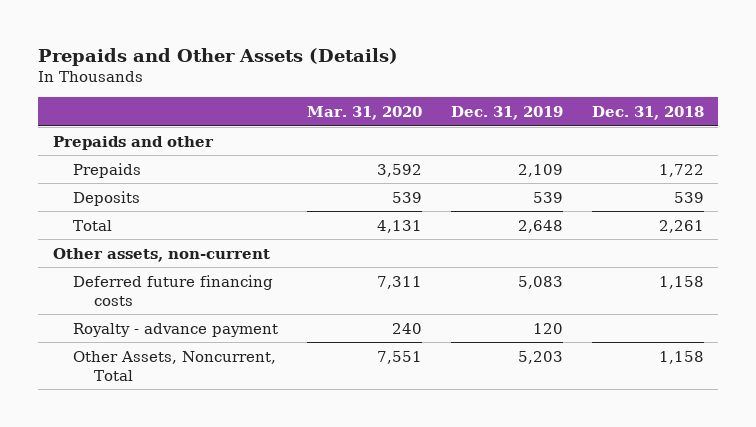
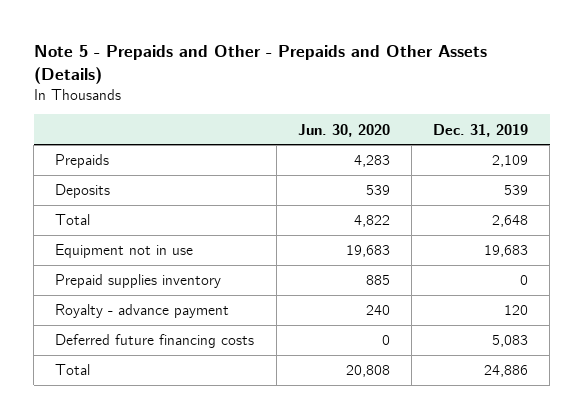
- Prepaids and Other Assets (Details)
+ Note 5 - Prepaids and Other - Prepaids and Other Assets (Details)
- | Mar. 31, 2020 | Dec. 31, 2019 | Dec. 31, 2018
+ | Jun. 30, 2020 | Dec. 31, 2019
- Prepaids and other
- Other assets, non-current
+ Equipment not in use | 19,683 | 19,683
+ Prepaid supplies inventory | 885 | 0
- Other Assets, Noncurrent, Total | 7,551 | 5,203 | 1,158
moved down: Deferred future financing costs | 0 | 5,083
+ Total | 20,808 | 24,886

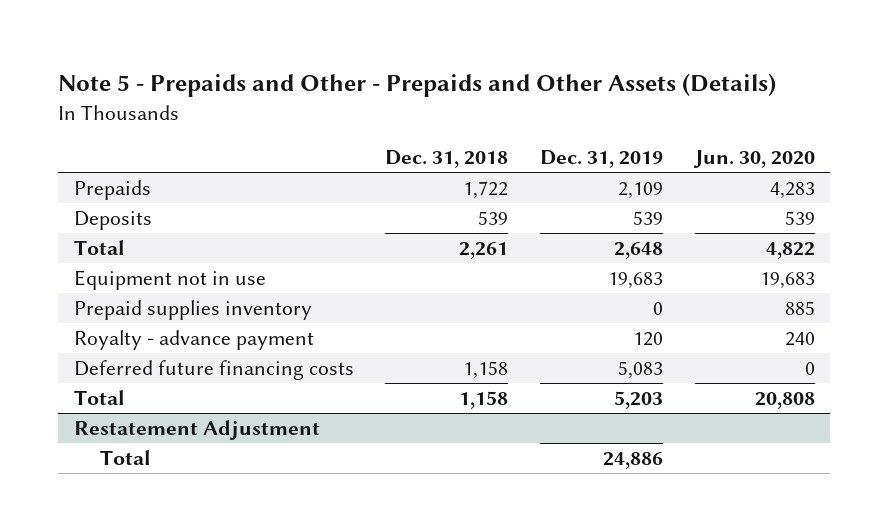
- | Jun. 30, 2020 | Dec. 31, 2019
+ | Dec. 31, 2018 | Dec. 31, 2019 | Jun. 30, 2020
- Total | 20,808 | 24,886
+ Total | 1,158 | 5,203 | 20,808
+ Restatement Adjustment
+ Total | | 24,886 |

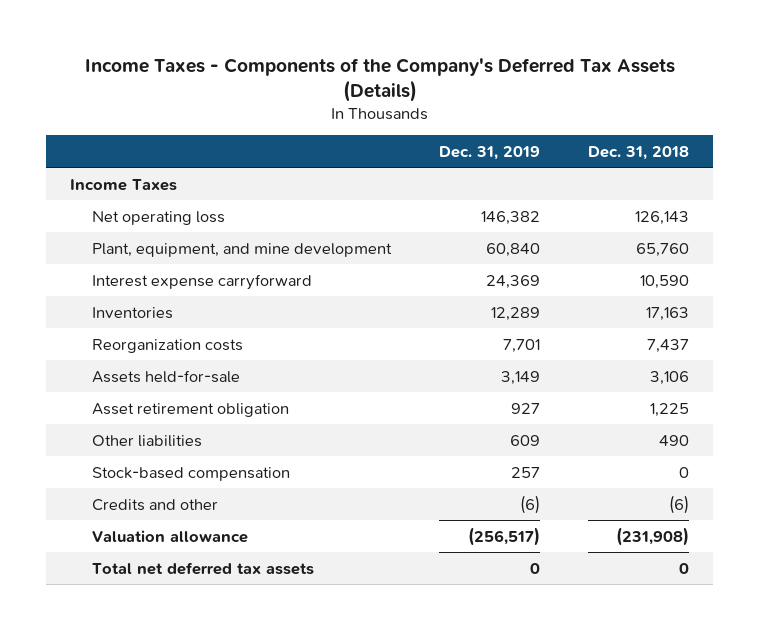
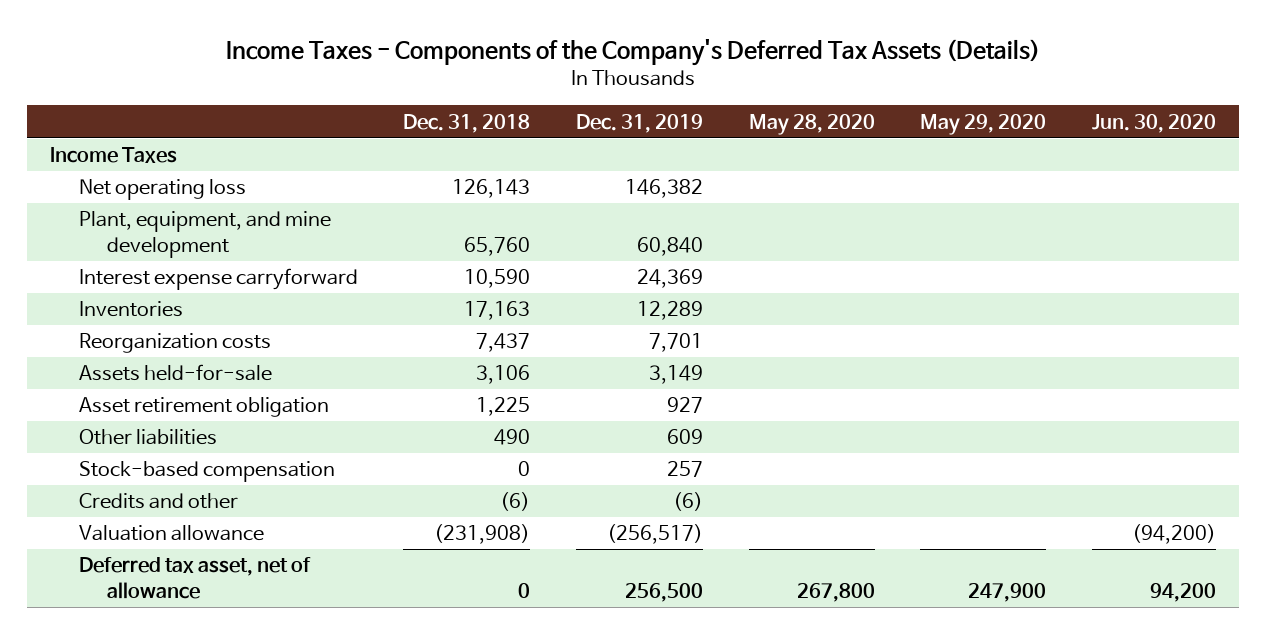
- | Dec. 31, 2019 | Dec. 31, 2018
+ | Dec. 31, 2018 | Dec. 31, 2019 | May 28, 2020 | May 29, 2020 | Jun. 30, 2020
- Total net deferred tax assets | 0 | 0
+ Deferred tax asset, net of allowance | 0 | 256,500 | 267,800 | 247,900 | 94,200

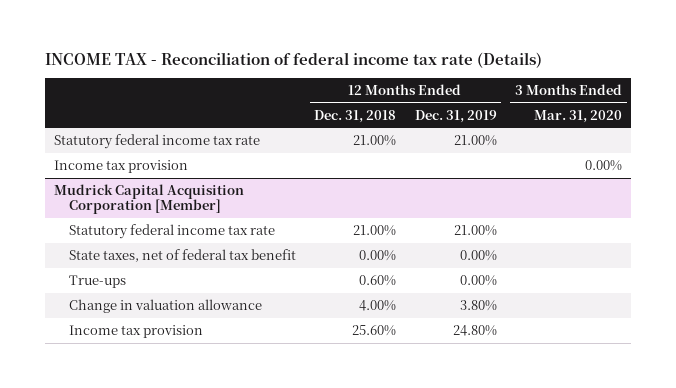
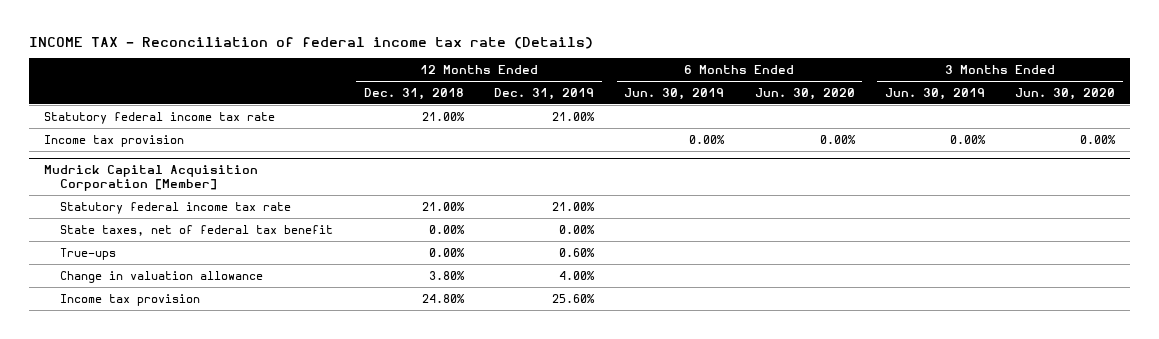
- | 12 Months Ended Dec. 31, 2018 | 12 Months Ended Dec. 31, 2019 | 3 Months Ended Mar. 31, 2020
+ | 12 Months Ended Dec. 31, 2018 | 12 Months Ended Dec. 31, 2019 | 6 Months Ended Jun. 30, 2019 | 6 Months Ended Jun. 30, 2020 | 3 Months Ended Jun. 30, 2019 | 3 Months Ended Jun. 30, 2020
@ Mudrick Capital Acquisition Corporation [Member]
- True-ups | 0.60% | 0.00% |
- Change in valuation allowance | 4.00% | 3.80% |
- Income tax provision | 25.60% | 24.80% |
+ True-ups | 0.00% | 0.60% | | | |
+ Change in valuation allowance | 3.80% | 4.00% | | | |
+ Income tax provision | 24.80% | 25.60% | | | |

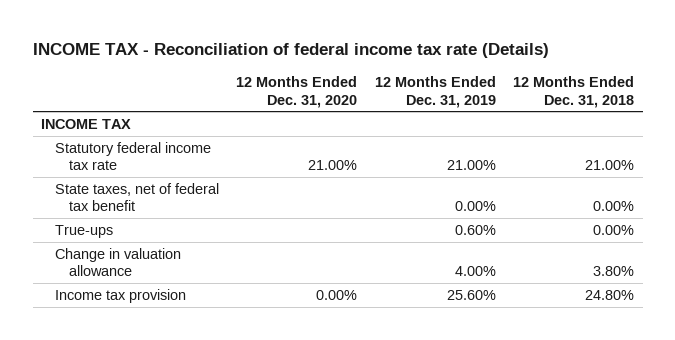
- | 12 Months Ended Dec. 31, 2018 | 12 Months Ended Dec. 31, 2019 | 6 Months Ended Jun. 30, 2019 | 6 Months Ended Jun. 30, 2020 | 3 Months Ended Jun. 30, 2019 | 3 Months Ended Jun. 30, 2020
+ | 12 Months Ended Dec. 31, 2020 | 12 Months Ended Dec. 31, 2019 | 12 Months Ended Dec. 31, 2018
- Statutory federal income tax rate | 21.00% | 21.00% | | | |
- Income tax provision | | | 0.00% | 0.00% | 0.00% | 0.00%
- Mudrick Capital Acquisition Corporation [Member]
+ INCOME TAX

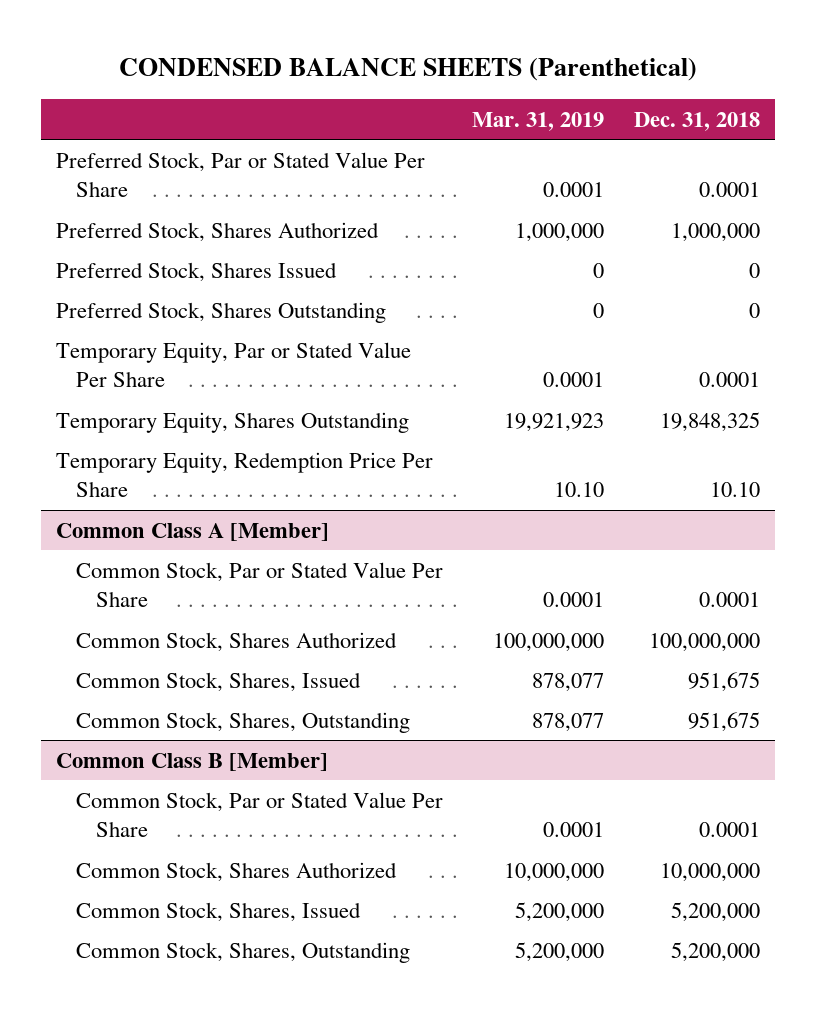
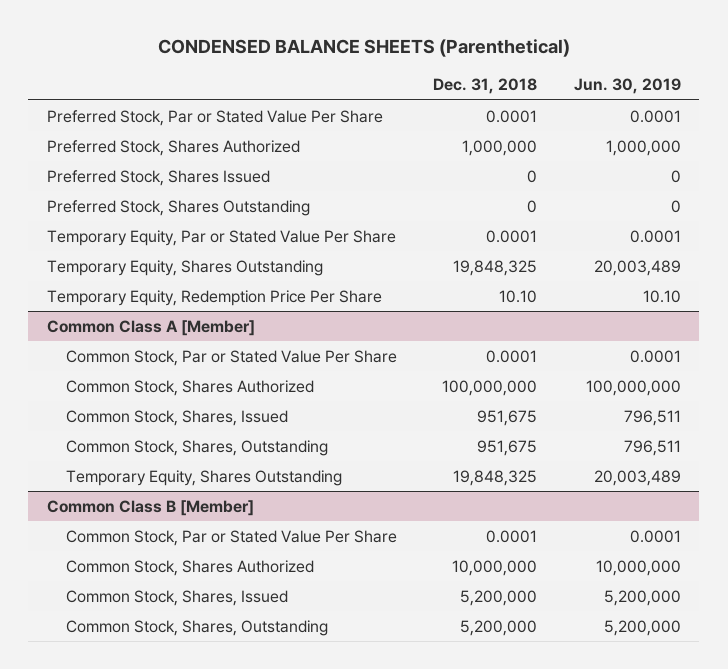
- | Mar. 31, 2019 | Dec. 31, 2018
+ | Dec. 31, 2018 | Jun. 30, 2019
@ Common Class A [Member]
+ Temporary Equity, Shares Outstanding | 19,848,325 | 20,003,489

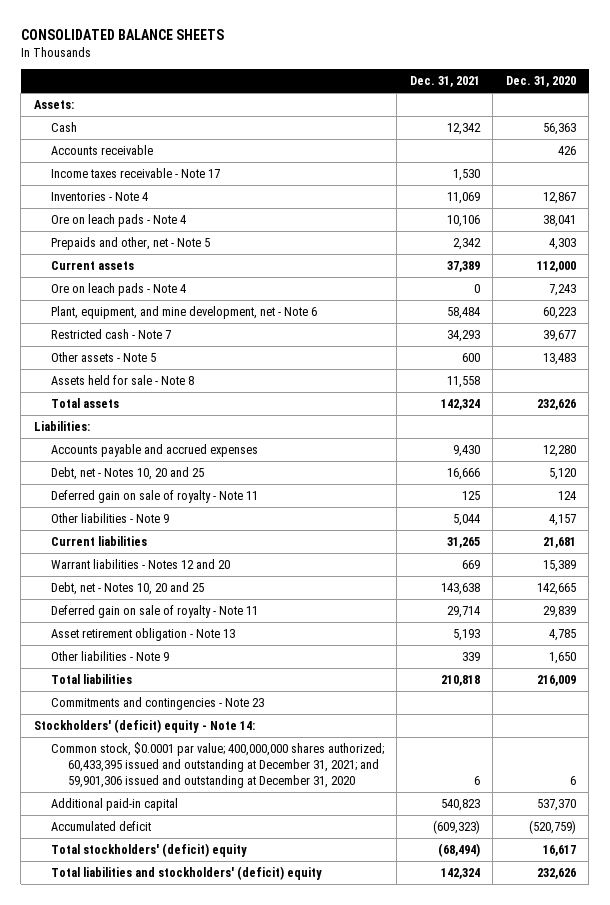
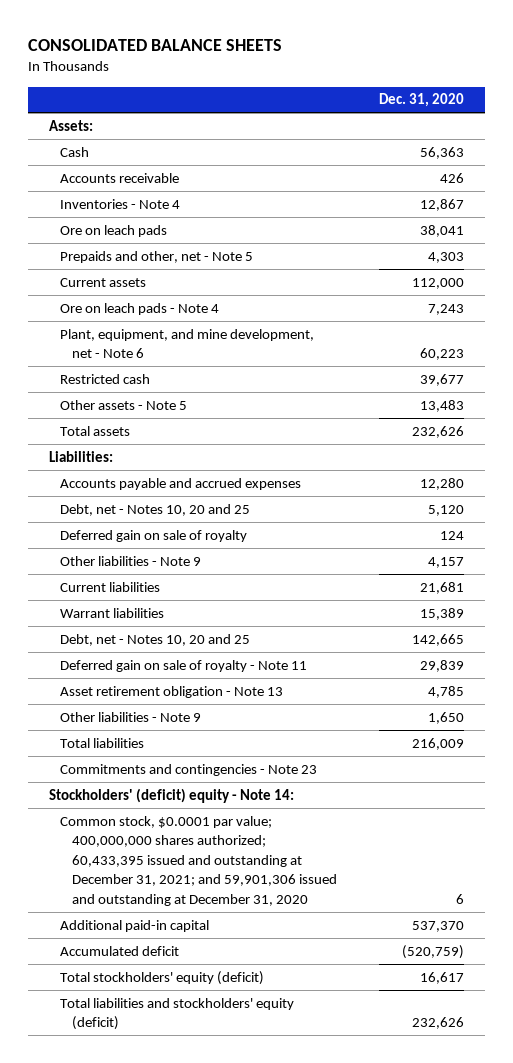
- | Dec. 31, 2021 | Dec. 31, 2020
+ | Dec. 31, 2020
- Income taxes receivable - Note 17 | 1,530 |
- Ore on leach pads - Note 4 | 10,106 | 38,041
+ Ore on leach pads | 38,041
- Restricted cash - Note 7 | 34,293 | 39,677
+ Restricted cash | 39,677
- Assets held for sale - Note 8 | 11,558 |
- Deferred gain on sale of royalty - Note 11 | 125 | 124
+ Deferred gain on sale of royalty | 124
- Warrant liabilities - Notes 12 and 20 | 669 | 15,389
+ Warrant liabilities | 15,389
- Total stockholders' (deficit) equity | (68,494) | 16,617
- Total liabilities and stockholders' (deficit) equity | 142,324 | 232,626
+ Total stockholders' equity (deficit) | 16,617
+ Total liabilities and stockholders' equity (deficit) | 232,626

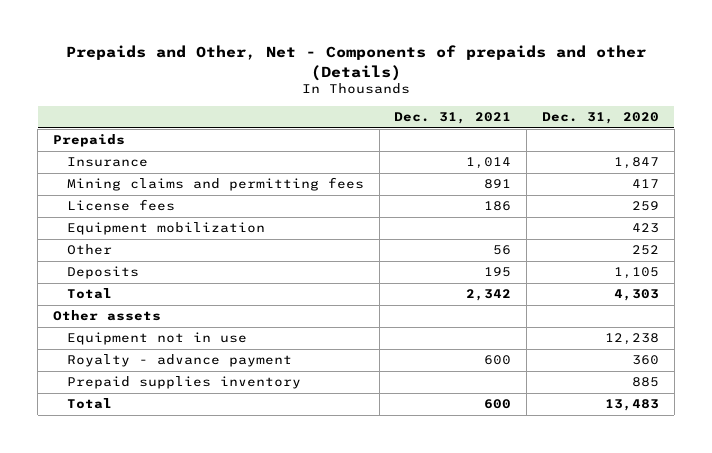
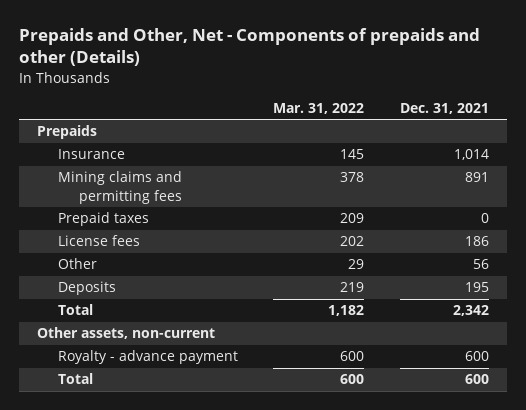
- | Dec. 31, 2021 | Dec. 31, 2020
+ | Mar. 31, 2022 | Dec. 31, 2021
+ Prepaid taxes | 209 | 0
- Equipment mobilization | | 423
- Other assets
- Equipment not in use | | 12,238
+ Other assets, non-current
- Prepaid supplies inventory | | 885

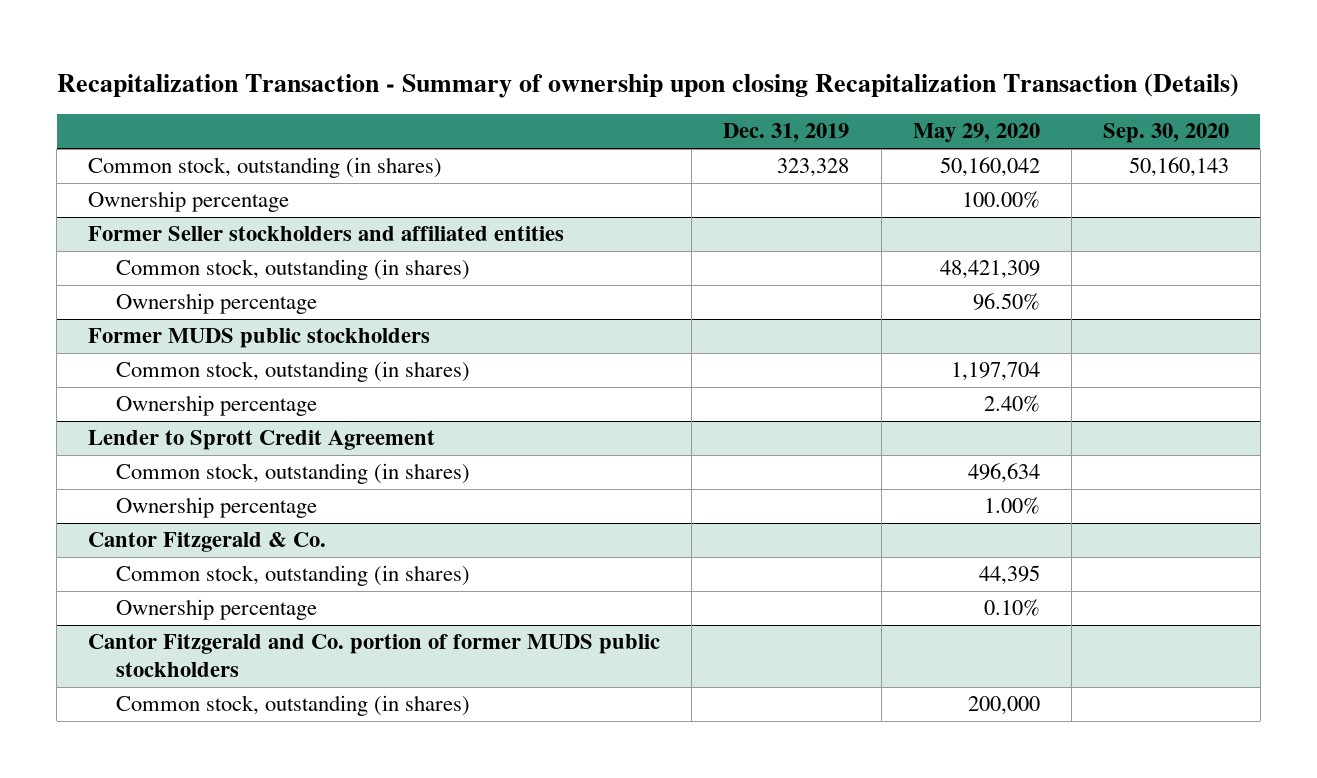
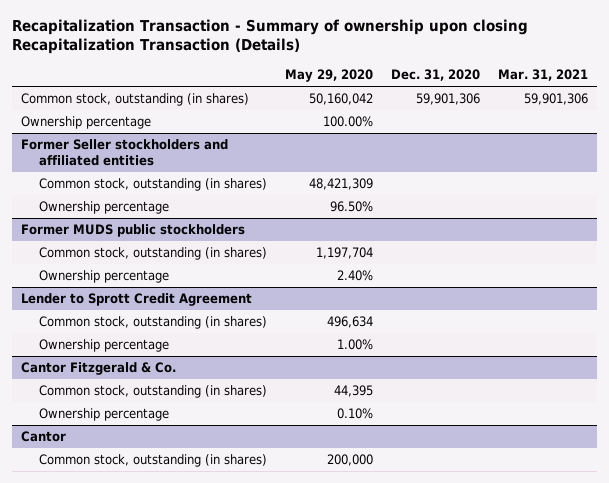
- | Dec. 31, 2019 | May 29, 2020 | Sep. 30, 2020
+ | May 29, 2020 | Dec. 31, 2020 | Mar. 31, 2021
- Cantor Fitzgerald and Co. portion of former MUDS public stockholders
+ Cantor

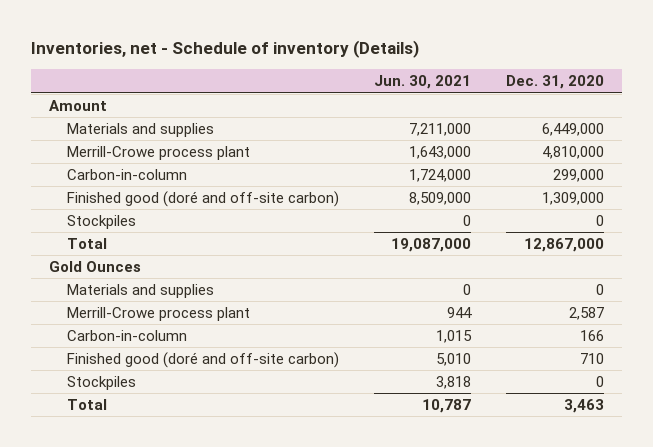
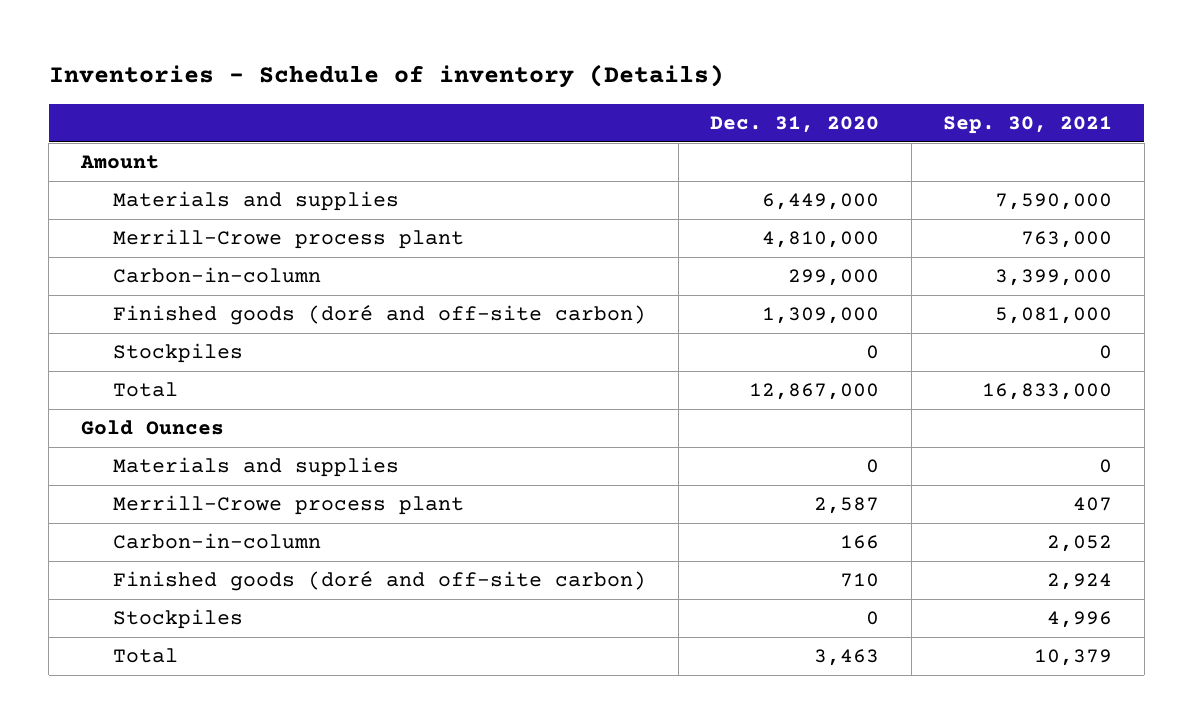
- Inventories, net - Schedule of inventory (Details)
+ Inventories - Schedule of inventory (Details)
- | Jun. 30, 2021 | Dec. 31, 2020
+ | Dec. 31, 2020 | Sep. 30, 2021
- Finished good (doré and off-site carbon) | 8,509,000 | 1,309,000
+ Finished goods (doré and off-site carbon) | 1,309,000 | 5,081,000
- Finished good (doré and off-site carbon) | 5,010 | 710
+ Finished goods (doré and off-site carbon) | 710 | 2,924

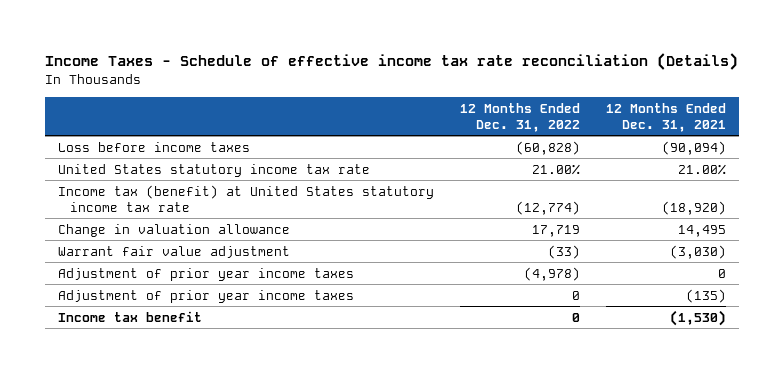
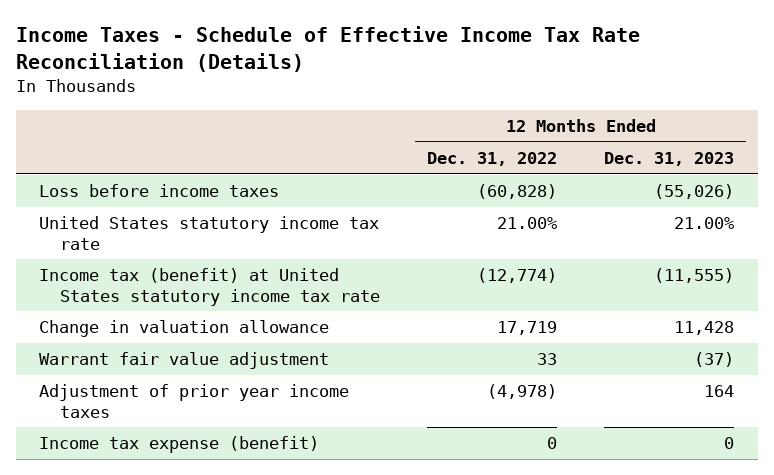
- Income Taxes - Schedule of effective income tax rate reconciliation (Details)
+ Income Taxes - Schedule of Effective Income Tax Rate Reconciliation (Details)
- | 12 Months Ended Dec. 31, 2022 | 12 Months Ended Dec. 31, 2021
+ | 12 Months Ended Dec. 31, 2022 | 12 Months Ended Dec. 31, 2023
- Warrant fair value adjustment | (33) | (3,030)
+ Warrant fair value adjustment | 33 | (37)
- Adjustment of prior year income taxes | 0 | (135)
- Income tax benefit | 0 | (1,530)
+ Income tax expense (benefit) | 0 | 0

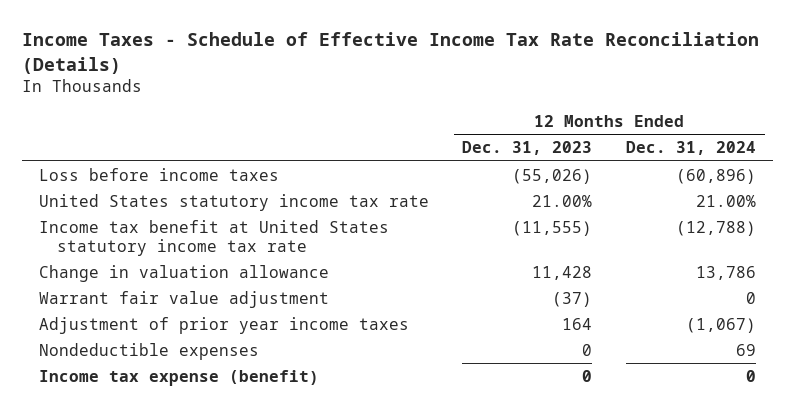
- | 12 Months Ended Dec. 31, 2022 | 12 Months Ended Dec. 31, 2023
+ | 12 Months Ended Dec. 31, 2023 | 12 Months Ended Dec. 31, 2024
- Income tax (benefit) at United States statutory income tax rate | (12,774) | (11,555)
+ Income tax benefit at United States statutory income tax rate | (11,555) | (12,788)
+ Nondeductible expenses | 0 | 69

